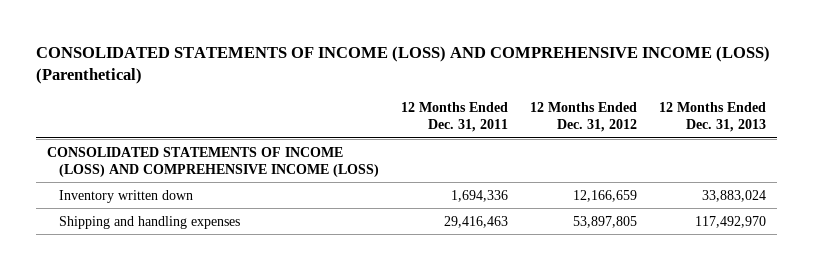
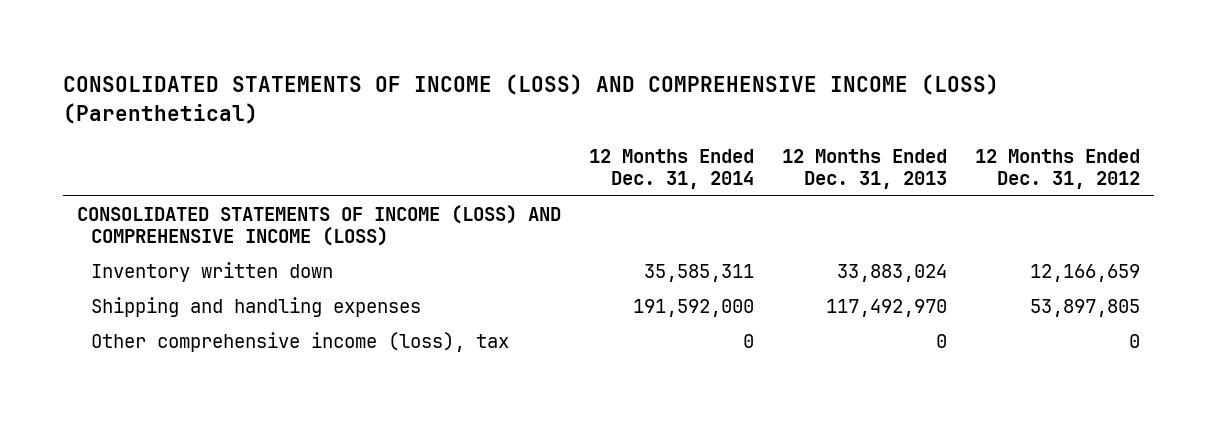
- | 12 Months Ended Dec. 31, 2011 | 12 Months Ended Dec. 31, 2012 | 12 Months Ended Dec. 31, 2013
+ | 12 Months Ended Dec. 31, 2014 | 12 Months Ended Dec. 31, 2013 | 12 Months Ended Dec. 31, 2012
+ Other comprehensive income (loss), tax | 0 | 0 | 0

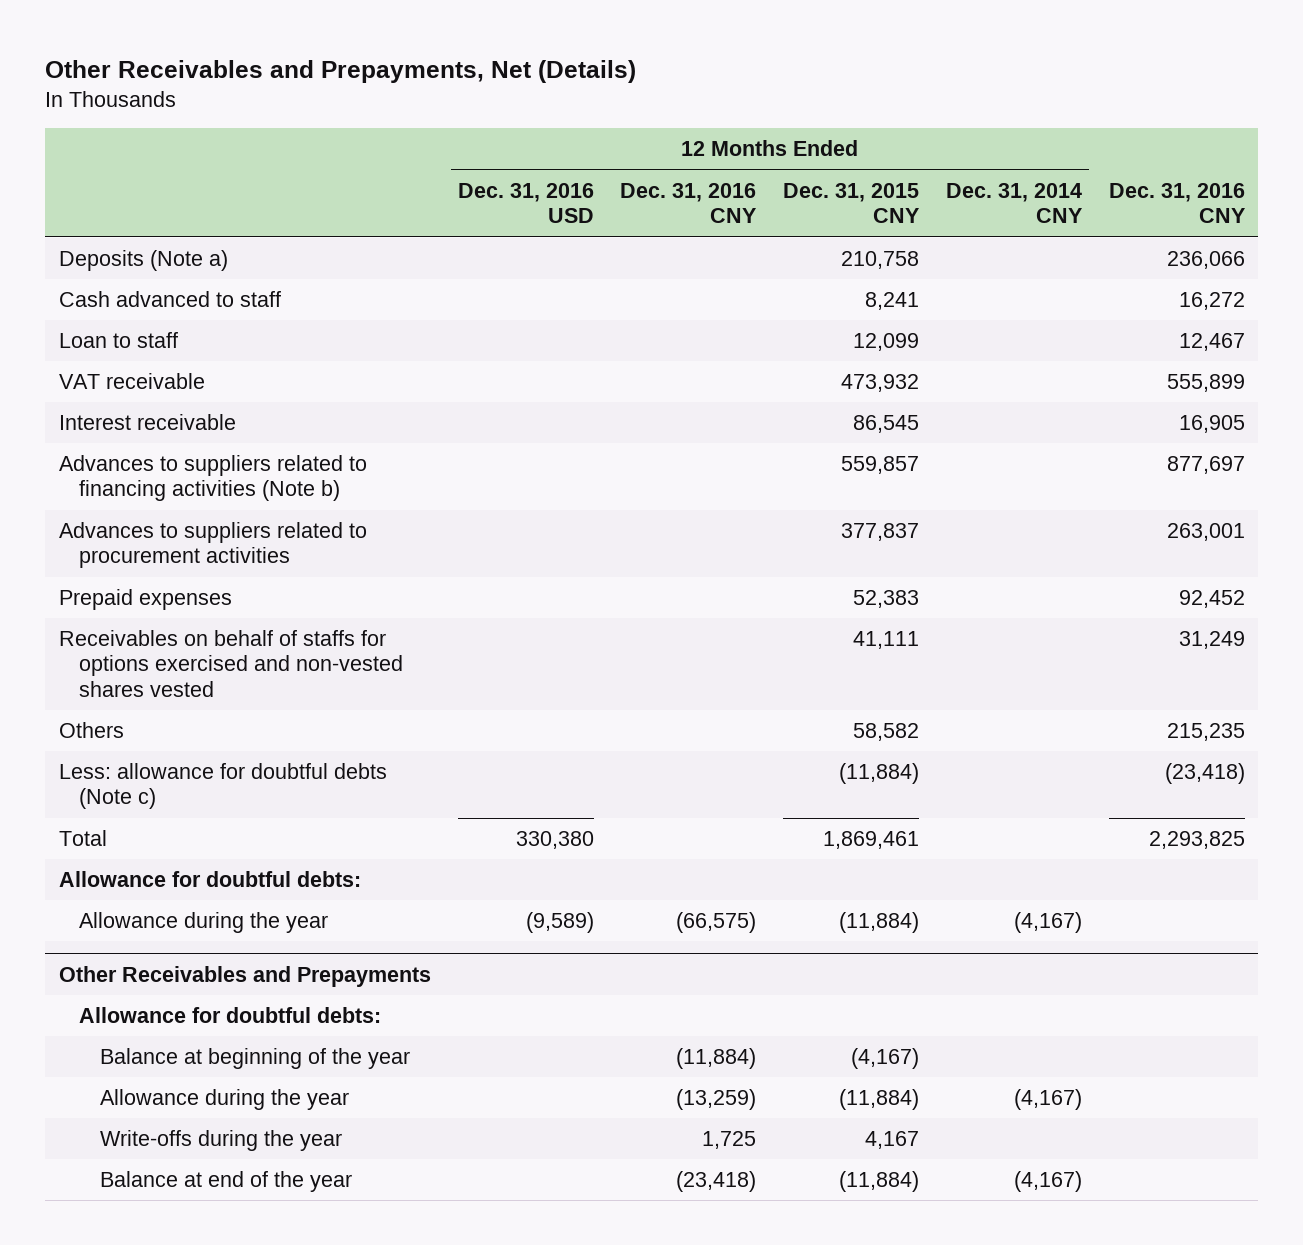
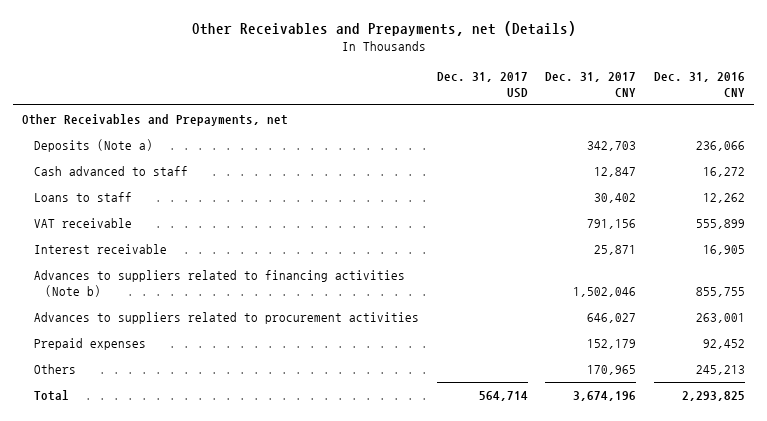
- Other Receivables and Prepayments, Net (Details)
+ Other Receivables and Prepayments, net (Details)
- | 12 Months Ended Dec. 31, 2016 USD | 12 Months Ended Dec. 31, 2016 CNY | 12 Months Ended Dec. 31, 2015 CNY | 12 Months Ended Dec. 31, 2014 CNY | Dec. 31, 2016 CNY
+ | Dec. 31, 2017 USD | Dec. 31, 2017 CNY | Dec. 31, 2016 CNY
+ Other Receivables and Prepayments, net
- Loan to staff | | | 12,099 | | 12,467
+ Loans to staff | | 30,402 | 12,262
- Advances to suppliers related to financing activities (Note b) | | | 559,857 | | 877,697
+ Advances to suppliers related to financing activities (Note b) | | 1,502,046 | 855,755
- Receivables on behalf of staffs for options exercised and non-vested shares vested | | | 41,111 | | 31,249
- Others | | | 58,582 | | 215,235
- Less: allowance for doubtful debts (Note c) | | | (11,884) | | (23,418)
+ Others | | 170,965 | 245,213
- Allowance for doubtful debts:
- Allowance during the year | (9,589) | (66,575) | (11,884) | (4,167) |
- Other Receivables and Prepayments
- Allowance for doubtful debts:
- Balance at beginning of the year | | (11,884) | (4,167) | |
- Allowance during the year | | (13,259) | (11,884) | (4,167) |
- Write-offs during the year | | 1,725 | 4,167 | |
- Balance at end of the year | | (23,418) | (11,884) | (4,167) |

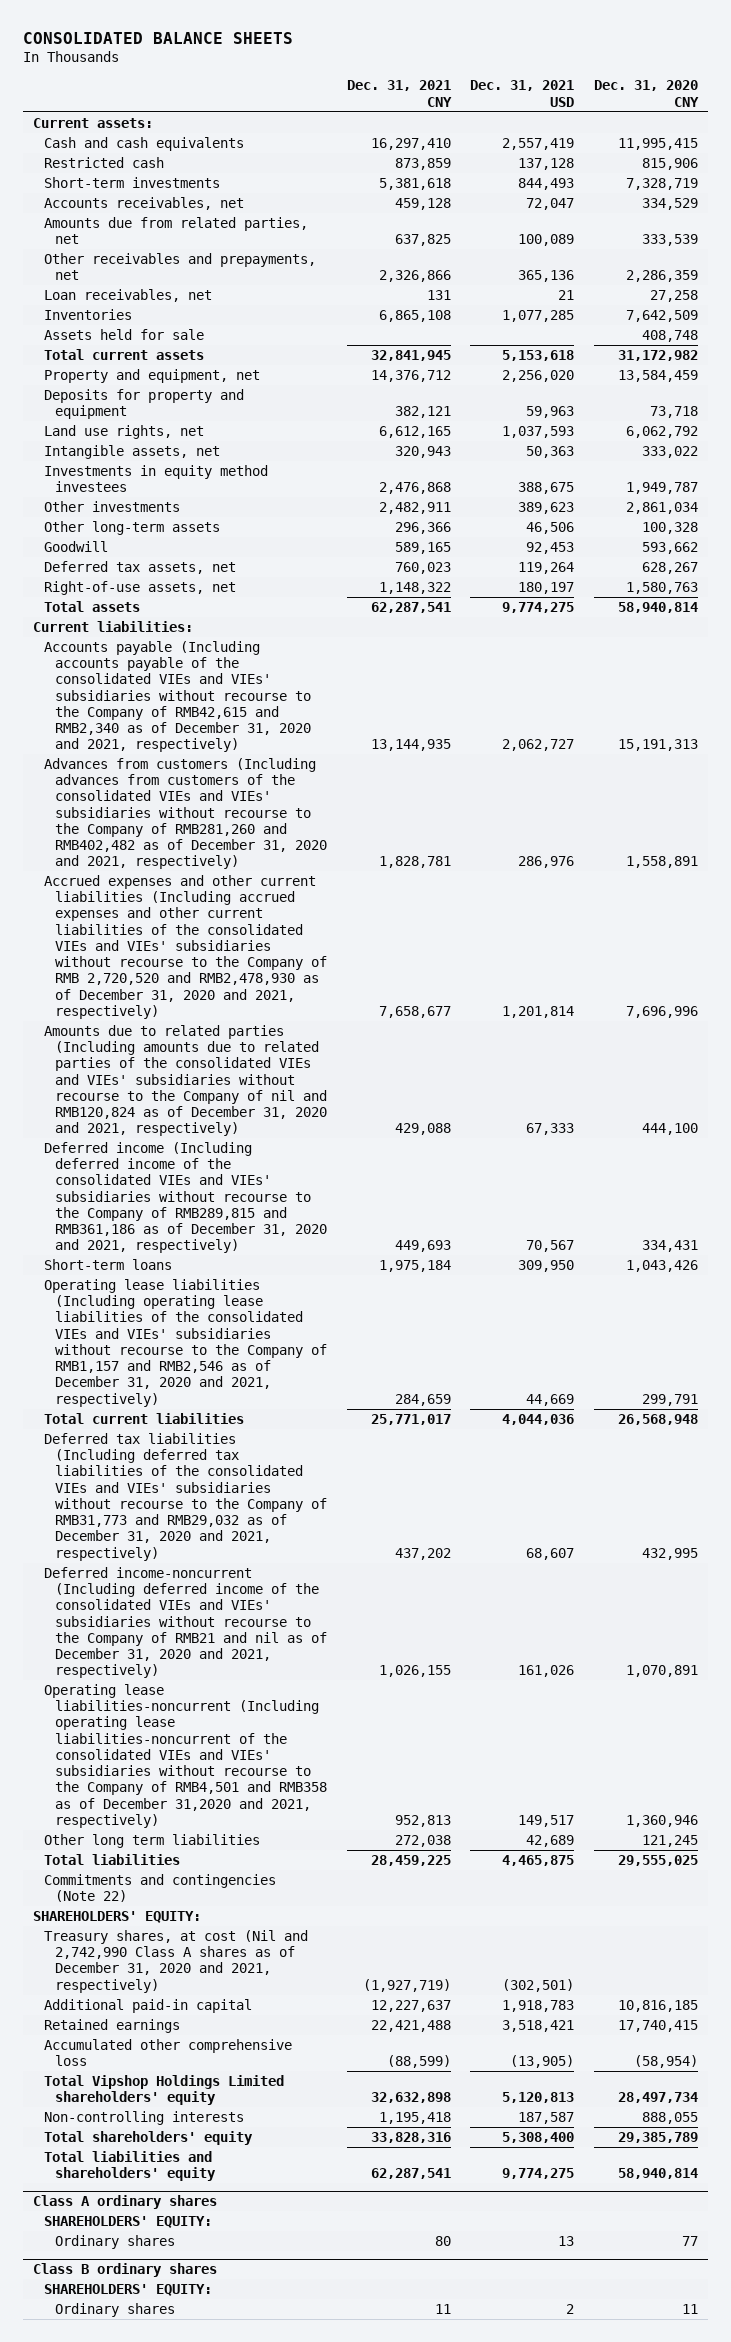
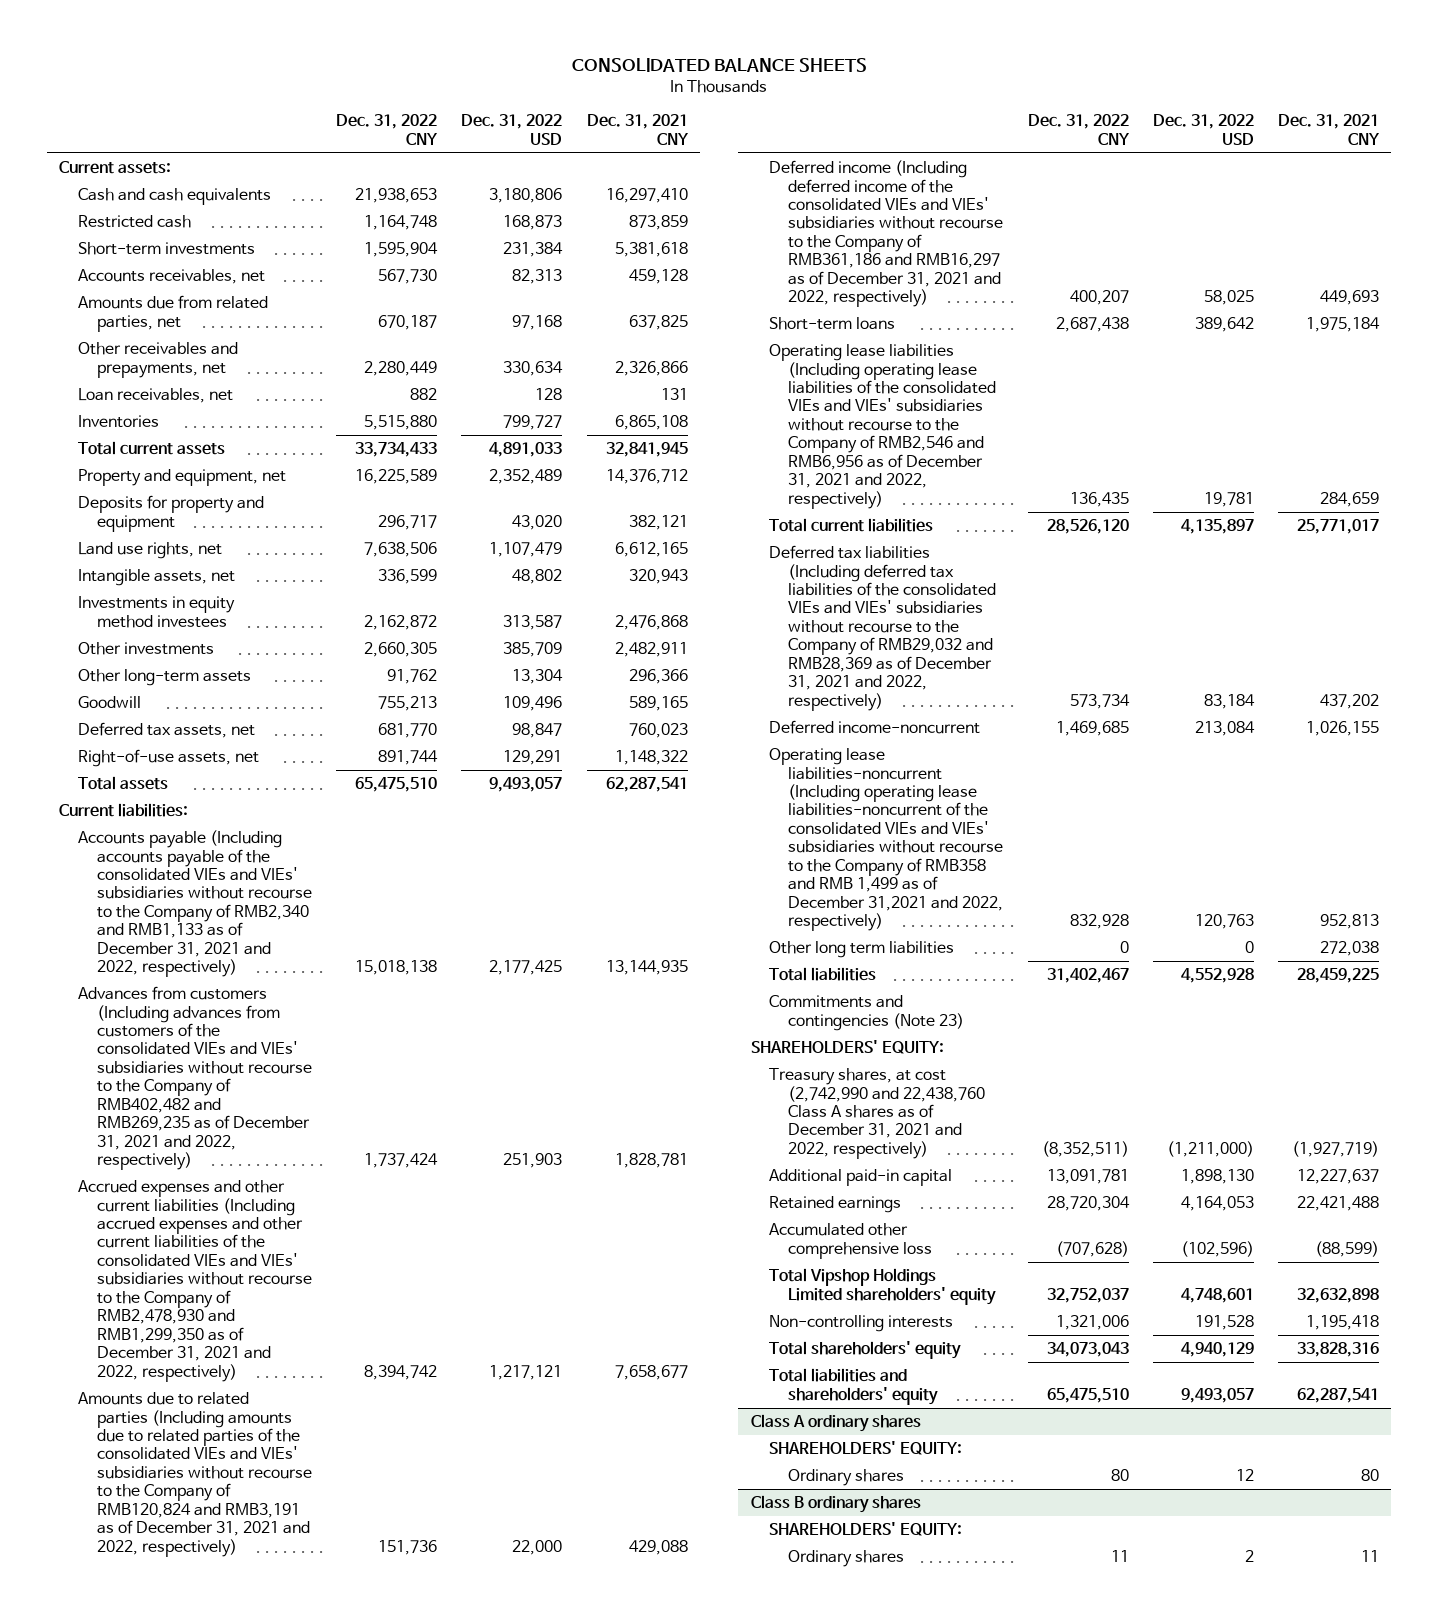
- | Dec. 31, 2021 CNY | Dec. 31, 2021 USD | Dec. 31, 2020 CNY
+ | Dec. 31, 2022 CNY | Dec. 31, 2022 USD | Dec. 31, 2021 CNY
- Assets held for sale | | | 408,748
- Accounts payable (Including accounts payable of the consolidated VIEs and VIEs' subsidiaries without recourse to the Company of RMB42,615 and RMB2,340 as of December 31, 2020 and 2021, respectively) | 13,144,935 | 2,062,727 | 15,191,313
- Advances from customers (Including advances from customers of the consolidated VIEs and VIEs' subsidiaries without recourse to the Company of RMB281,260 and RMB402,482 as of December 31, 2020 and 2021, respectively) | 1,828,781 | 286,976 | 1,558,891
- Accrued expenses and other current liabilities (Including accrued expenses and other current liabilities of the consolidated VIEs and VIEs' subsidiaries without recourse to the Company of RMB 2,720,520 and RMB2,478,930 as of December 31, 2020 and 2021, respectively) | 7,658,677 | 1,201,814 | 7,696,996
- Amounts due to related parties (Including amounts due to related parties of the consolidated VIEs and VIEs' subsidiaries without recourse to the Company of nil and RMB120,824 as of December 31, 2020 and 2021, respectively) | 429,088 | 67,333 | 444,100
- Deferred income (Including deferred income of the consolidated VIEs and VIEs' subsidiaries without recourse to the Company of RMB289,815 and RMB361,186 as of December 31, 2020 and 2021, respectively) | 449,693 | 70,567 | 334,431
+ Accounts payable (Including accounts payable of the consolidated VIEs and VIEs' subsidiaries without recourse to the Company of RMB2,340 and RMB1,133 as of December 31, 2021 and 2022, respectively) | 15,018,138 | 2,177,425 | 13,144,935
+ Advances from customers (Including advances from customers of the consolidated VIEs and VIEs' subsidiaries without recourse to the Company of RMB402,482 and RMB269,235 as of December 31, 2021 and 2022, respectively) | 1,737,424 | 251,903 | 1,828,781
+ Accrued expenses and other current liabilities (Including accrued expenses and other current liabilities of the consolidated VIEs and VIEs' subsidiaries without recourse to the Company of RMB2,478,930 and RMB1,299,350 as of December 31, 2021 and 2022, respectively) | 8,394,742 | 1,217,121 | 7,658,677
+ Amounts due to related parties (Including amounts due to related parties of the consolidated VIEs and VIEs' subsidiaries without recourse to the Company of RMB120,824 and RMB3,191 as of December 31, 2021 and 2022, respectively) | 151,736 | 22,000 | 429,088
+ Deferred income (Including deferred income of the consolidated VIEs and VIEs' subsidiaries without recourse to the Company of RMB361,186 and RMB16,297 as of December 31, 2021 and 2022, respectively) | 400,207 | 58,025 | 449,693
- Operating lease liabilities (Including operating lease liabilities of the consolidated VIEs and VIEs' subsidiaries without recourse to the Company of RMB1,157 and RMB2,546 as of December 31, 2020 and 2021, respectively) | 284,659 | 44,669 | 299,791
+ Operating lease liabilities (Including operating lease liabilities of the consolidated VIEs and VIEs' subsidiaries without recourse to the Company of RMB2,546 and RMB6,956 as of December 31, 2021 and 2022, respectively) | 136,435 | 19,781 | 284,659
- Deferred tax liabilities (Including deferred tax liabilities of the consolidated VIEs and VIEs' subsidiaries without recourse to the Company of RMB31,773 and RMB29,032 as of December 31, 2020 and 2021, respectively) | 437,202 | 68,607 | 432,995
- Deferred income-noncurrent (Including deferred income of the consolidated VIEs and VIEs' subsidiaries without recourse to the Company of RMB21 and nil as of December 31, 2020 and 2021, respectively) | 1,026,155 | 161,026 | 1,070,891
- Operating lease liabilities-noncurrent (Including operating lease liabilities-noncurrent of the consolidated VIEs and VIEs' subsidiaries without recourse to the Company of RMB4,501 and RMB358 as of December 31,2020 and 2021, respectively) | 952,813 | 149,517 | 1,360,946
+ Deferred tax liabilities (Including deferred tax liabilities of the consolidated VIEs and VIEs' subsidiaries without recourse to the Company of RMB29,032 and RMB28,369 as of December 31, 2021 and 2022, respectively) | 573,734 | 83,184 | 437,202
+ Deferred income-noncurrent | 1,469,685 | 213,084 | 1,026,155
+ Operating lease liabilities-noncurrent (Including operating lease liabilities-noncurrent of the consolidated VIEs and VIEs' subsidiaries without recourse to the Company of RMB358 and RMB 1,499 as of December 31,2021 and 2022, respectively) | 832,928 | 120,763 | 952,813
- Commitments and contingencies (Note 22)
+ Commitments and contingencies (Note 23)
- Treasury shares, at cost (Nil and 2,742,990 Class A shares as of December 31, 2020 and 2021, respectively) | (1,927,719) | (302,501) |
+ Treasury shares, at cost (2,742,990 and 22,438,760 Class A shares as of December 31, 2021 and 2022, respectively) | (8,352,511) | (1,211,000) | (1,927,719)

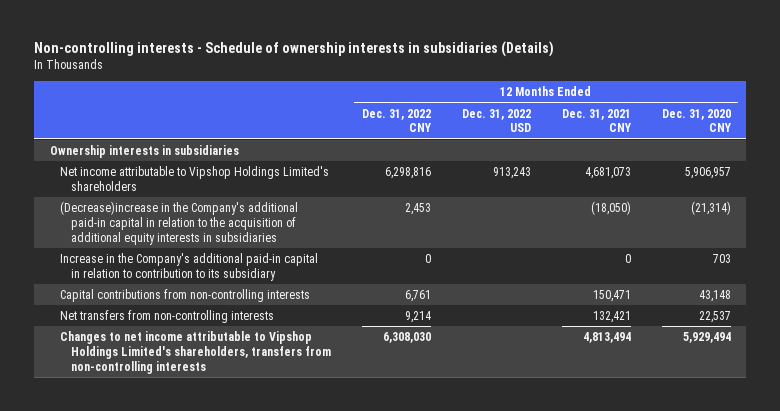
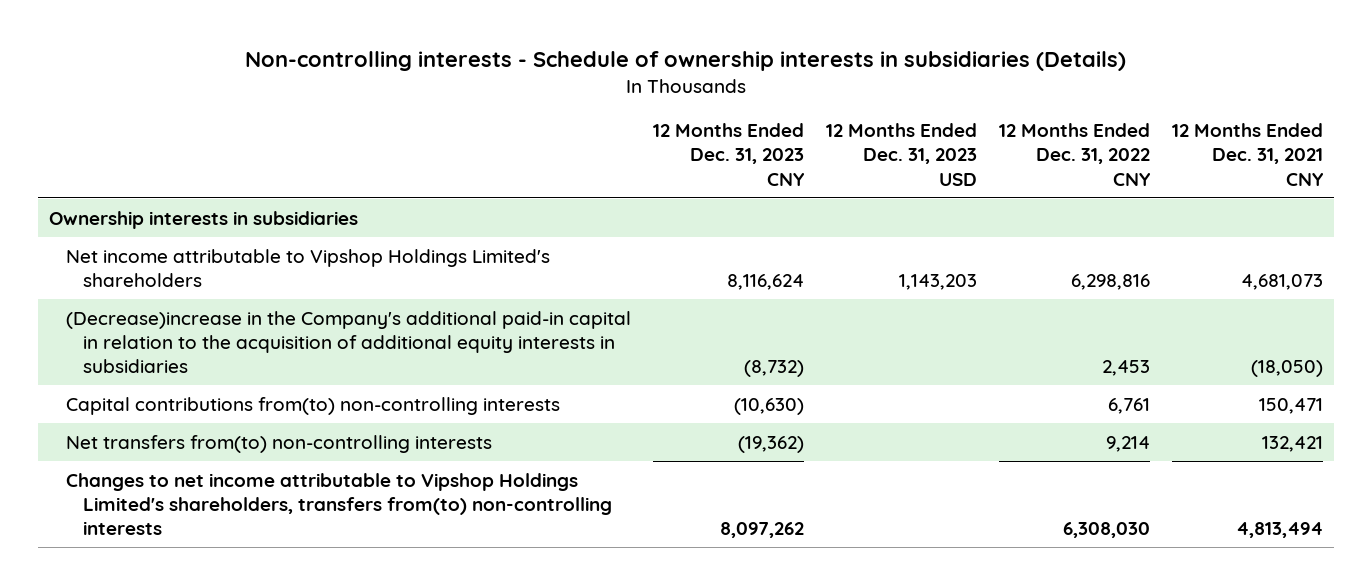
- | 12 Months Ended Dec. 31, 2022 CNY | 12 Months Ended Dec. 31, 2022 USD | 12 Months Ended Dec. 31, 2021 CNY | 12 Months Ended Dec. 31, 2020 CNY
+ | 12 Months Ended Dec. 31, 2023 CNY | 12 Months Ended Dec. 31, 2023 USD | 12 Months Ended Dec. 31, 2022 CNY | 12 Months Ended Dec. 31, 2021 CNY
- Increase in the Company's additional paid-in capital in relation to contribution to its subsidiary | 0 | | 0 | 703
- Capital contributions from non-controlling interests | 6,761 | | 150,471 | 43,148
- Net transfers from non-controlling interests | 9,214 | | 132,421 | 22,537
- Changes to net income attributable to Vipshop Holdings Limited's shareholders, transfers from non-controlling interests | 6,308,030 | | 4,813,494 | 5,929,494
+ Capital contributions from(to) non-controlling interests | (10,630) | | 6,761 | 150,471
+ Net transfers from(to) non-controlling interests | (19,362) | | 9,214 | 132,421
+ Changes to net income attributable to Vipshop Holdings Limited's shareholders, transfers from(to) non-controlling interests | 8,097,262 | | 6,308,030 | 4,813,494

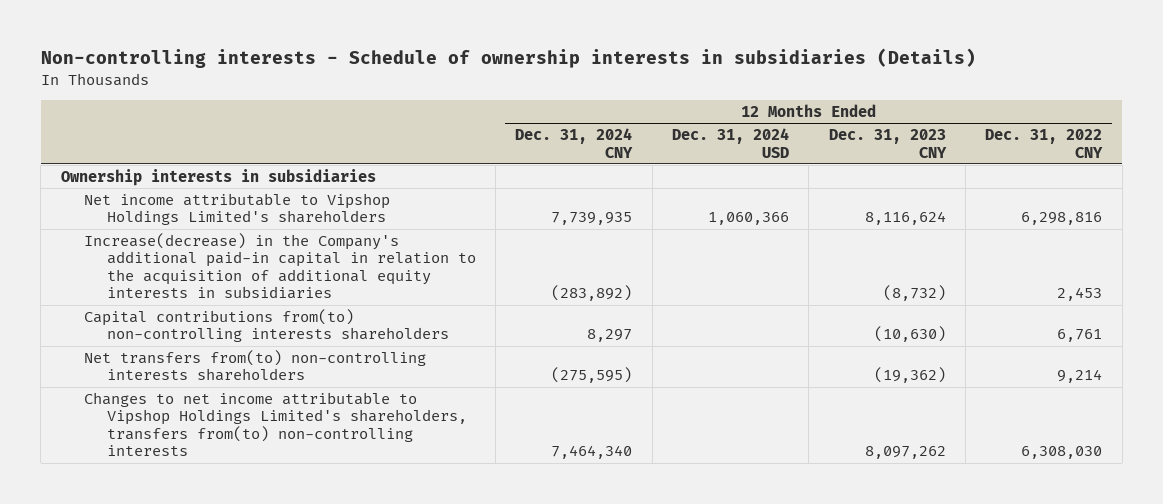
- | 12 Months Ended Dec. 31, 2023 CNY | 12 Months Ended Dec. 31, 2023 USD | 12 Months Ended Dec. 31, 2022 CNY | 12 Months Ended Dec. 31, 2021 CNY
+ | 12 Months Ended Dec. 31, 2024 CNY | 12 Months Ended Dec. 31, 2024 USD | 12 Months Ended Dec. 31, 2023 CNY | 12 Months Ended Dec. 31, 2022 CNY
- (Decrease)increase in the Company's additional paid-in capital in relation to the acquisition of additional equity interests in subsidiaries | (8,732) | | 2,453 | (18,050)
- Capital contributions from(to) non-controlling interests | (10,630) | | 6,761 | 150,471
- Net transfers from(to) non-controlling interests | (19,362) | | 9,214 | 132,421
+ Increase(decrease) in the Company's additional paid-in capital in relation to the acquisition of additional equity interests in subsidiaries | (283,892) | | (8,732) | 2,453
+ Capital contributions from(to) non-controlling interests shareholders | 8,297 | | (10,630) | 6,761
+ Net transfers from(to) non-controlling interests shareholders | (275,595) | | (19,362) | 9,214

